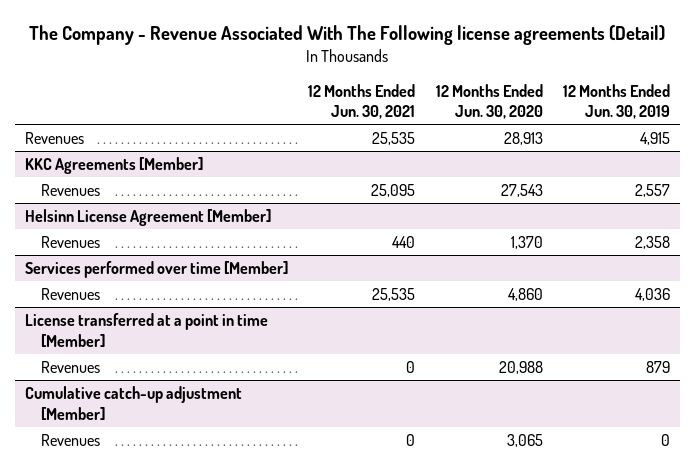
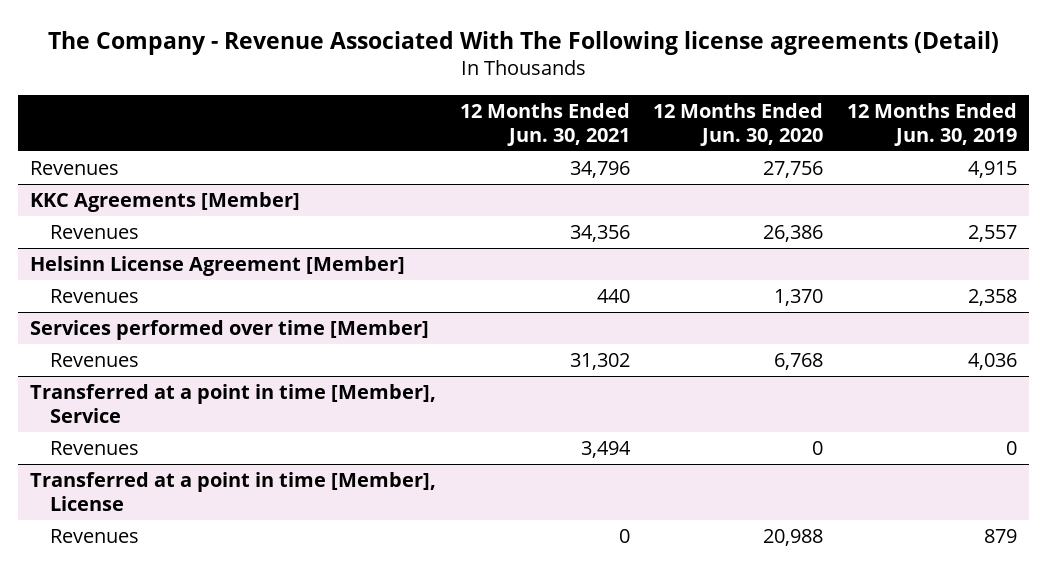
- Revenues | 25,535 | 28,913 | 4,915
+ Revenues | 34,796 | 27,756 | 4,915
@ KKC Agreements [Member]
- Revenues | 25,095 | 27,543 | 2,557
+ Revenues | 34,356 | 26,386 | 2,557
@ Services performed over time [Member]
- Revenues | 25,535 | 4,860 | 4,036
- License transferred at a point in time [Member]
@ Services performed over time [Member]
+ Revenues | 31,302 | 6,768 | 4,036
+ Transferred at a point in time [Member], Service
+ Revenues | 3,494 | 0 | 0
+ Transferred at a point in time [Member], License
- Cumulative catch-up adjustment [Member]
- Revenues | 0 | 3,065 | 0

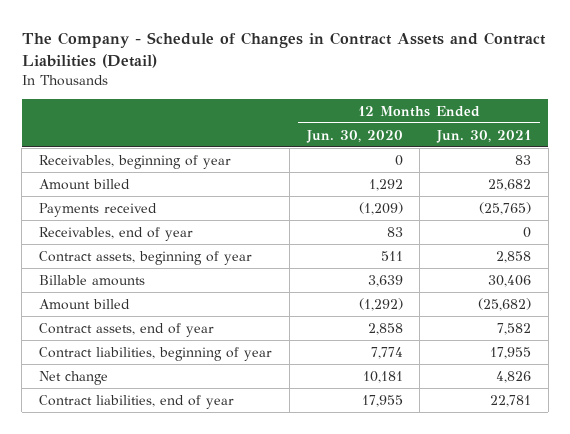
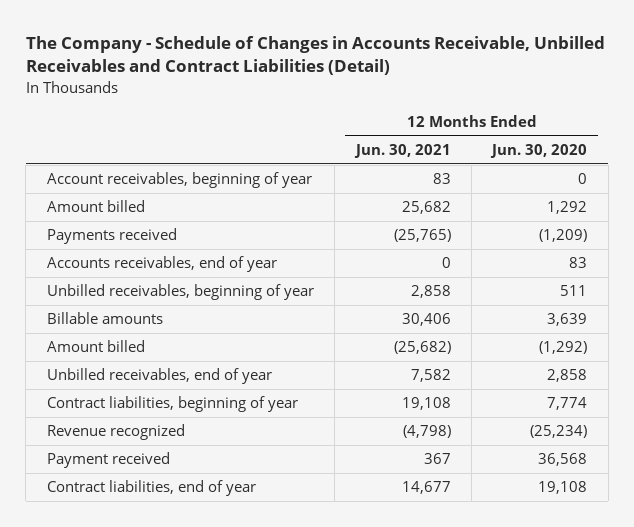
- The Company - Schedule of Changes in Contract Assets and Contract Liabilities (Detail)
+ The Company - Schedule of Changes in Accounts Receivable, Unbilled Receivables and Contract Liabilities (Detail)
- | 12 Months Ended Jun. 30, 2020 | 12 Months Ended Jun. 30, 2021
+ | 12 Months Ended Jun. 30, 2021 | 12 Months Ended Jun. 30, 2020
- Receivables, beginning of year | 0 | 83
+ Account receivables, beginning of year | 83 | 0
- Receivables, end of year | 83 | 0
- Contract assets, beginning of year | 511 | 2,858
+ Accounts receivables, end of year | 0 | 83
+ Unbilled receivables, beginning of year | 2,858 | 511
- Contract assets, end of year | 2,858 | 7,582
- Contract liabilities, beginning of year | 7,774 | 17,955
- Net change | 10,181 | 4,826
- Contract liabilities, end of year | 17,955 | 22,781
+ Unbilled receivables, end of year | 7,582 | 2,858
+ Contract liabilities, beginning of year | 19,108 | 7,774
+ Revenue recognized | (4,798) | (25,234)
+ Payment received | 367 | 36,568
+ Contract liabilities, end of year | 14,677 | 19,108

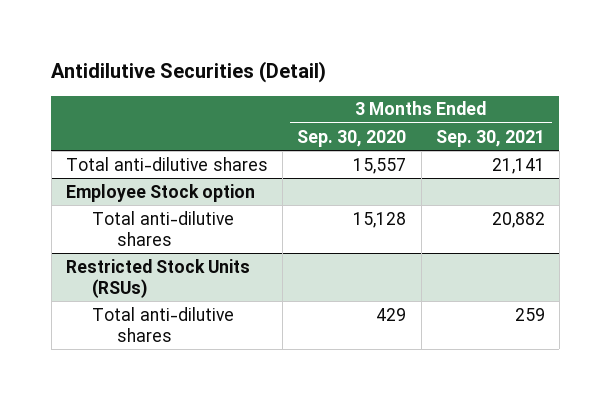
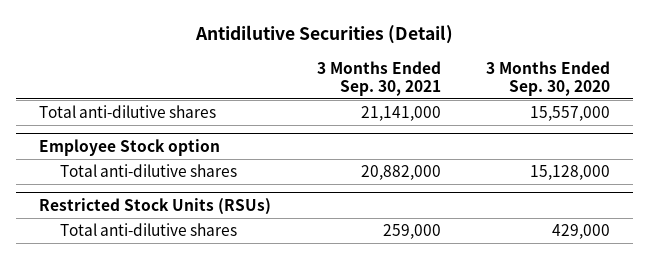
- | 3 Months Ended Sep. 30, 2020 | 3 Months Ended Sep. 30, 2021
+ | 3 Months Ended Sep. 30, 2021 | 3 Months Ended Sep. 30, 2020
- Total anti-dilutive shares | 15,557 | 21,141
+ Total anti-dilutive shares | 21,141,000 | 15,557,000
@ Employee Stock option
- Total anti-dilutive shares | 15,128 | 20,882
+ Total anti-dilutive shares | 20,882,000 | 15,128,000
@ Restricted Stock Units (RSUs)
- Total anti-dilutive shares | 429 | 259
+ Total anti-dilutive shares | 259,000 | 429,000

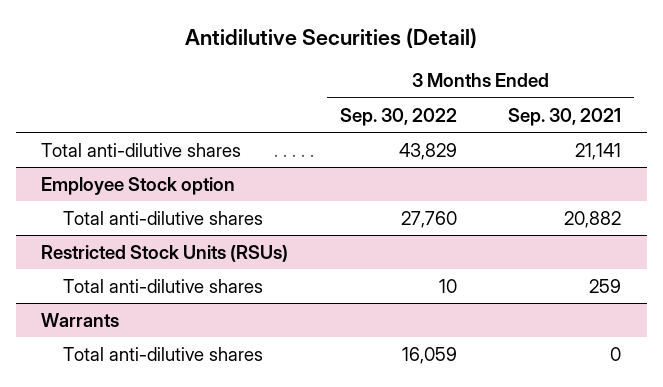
- | 3 Months Ended Sep. 30, 2021 | 3 Months Ended Sep. 30, 2020
+ | 3 Months Ended Sep. 30, 2022 | 3 Months Ended Sep. 30, 2021
- Total anti-dilutive shares | 21,141,000 | 15,557,000
+ Total anti-dilutive shares | 43,829 | 21,141
@ Employee Stock option
- Total anti-dilutive shares | 20,882,000 | 15,128,000
+ Total anti-dilutive shares | 27,760 | 20,882
@ Restricted Stock Units (RSUs)
- Total anti-dilutive shares | 259,000 | 429,000
+ Total anti-dilutive shares | 10 | 259
+ Warrants
+ Total anti-dilutive shares | 16,059 | 0

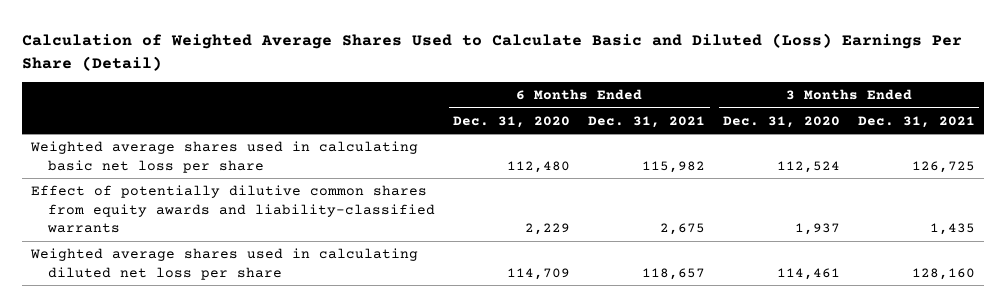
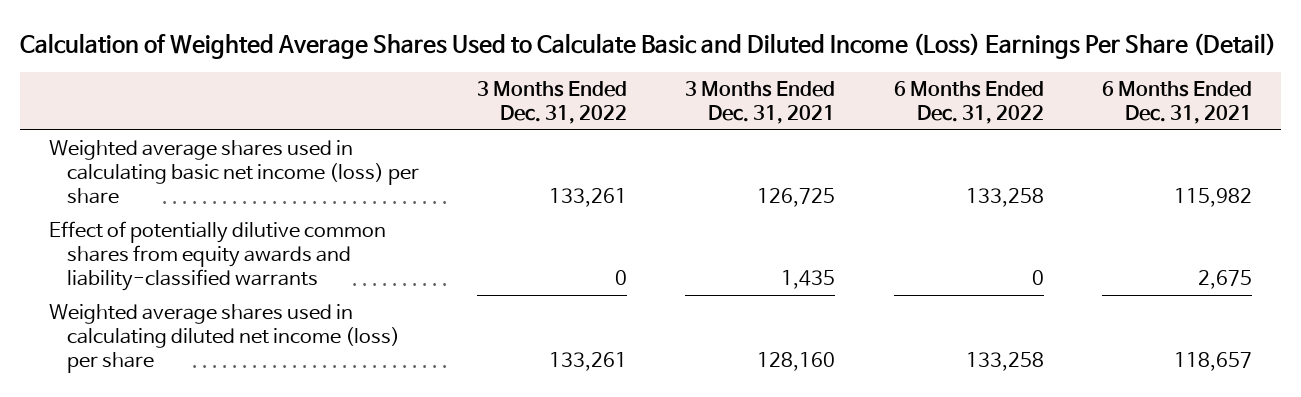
- Calculation of Weighted Average Shares Used to Calculate Basic and Diluted (Loss) Earnings Per Share (Detail)
+ Calculation of Weighted Average Shares Used to Calculate Basic and Diluted Income (Loss) Earnings Per Share (Detail)
- | 6 Months Ended Dec. 31, 2020 | 6 Months Ended Dec. 31, 2021 | 3 Months Ended Dec. 31, 2020 | 3 Months Ended Dec. 31, 2021
+ | 3 Months Ended Dec. 31, 2022 | 3 Months Ended Dec. 31, 2021 | 6 Months Ended Dec. 31, 2022 | 6 Months Ended Dec. 31, 2021
- Weighted average shares used in calculating basic net loss per share | 112,480 | 115,982 | 112,524 | 126,725
+ Weighted average shares used in calculating basic net income (loss) per share | 133,261 | 126,725 | 133,258 | 115,982
- Weighted average shares used in calculating diluted net loss per share | 114,709 | 118,657 | 114,461 | 128,160
+ Weighted average shares used in calculating diluted net income (loss) per share | 133,261 | 128,160 | 133,258 | 118,657

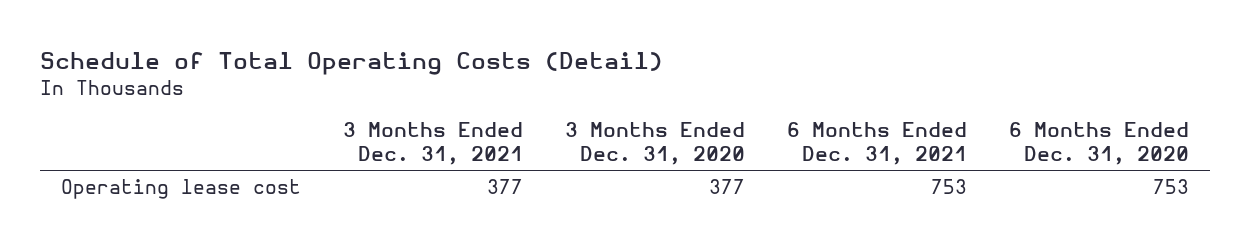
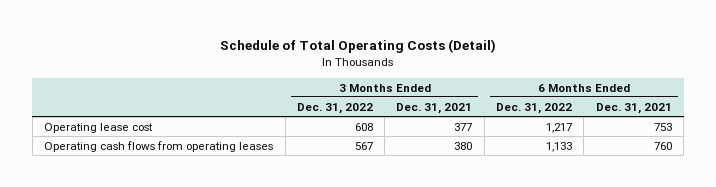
- | 3 Months Ended Dec. 31, 2021 | 3 Months Ended Dec. 31, 2020 | 6 Months Ended Dec. 31, 2021 | 6 Months Ended Dec. 31, 2020
+ | 3 Months Ended Dec. 31, 2022 | 3 Months Ended Dec. 31, 2021 | 6 Months Ended Dec. 31, 2022 | 6 Months Ended Dec. 31, 2021
+ Operating cash flows from operating leases | 567 | 380 | 1,133 | 760

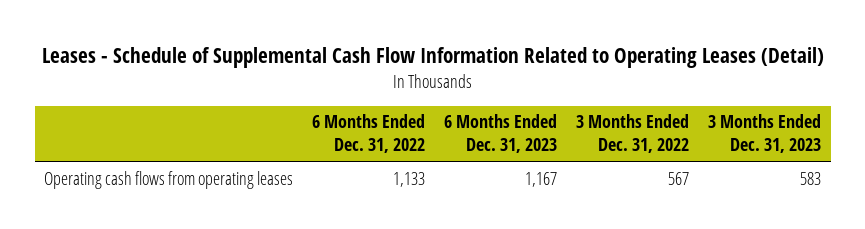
- Schedule of Total Operating Costs (Detail)
+ Leases - Schedule of Supplemental Cash Flow Information Related to Operating Leases (Detail)
- | 3 Months Ended Dec. 31, 2022 | 3 Months Ended Dec. 31, 2021 | 6 Months Ended Dec. 31, 2022 | 6 Months Ended Dec. 31, 2021
+ | 6 Months Ended Dec. 31, 2022 | 6 Months Ended Dec. 31, 2023 | 3 Months Ended Dec. 31, 2022 | 3 Months Ended Dec. 31, 2023
- Operating lease cost | 608 | 377 | 1,217 | 753

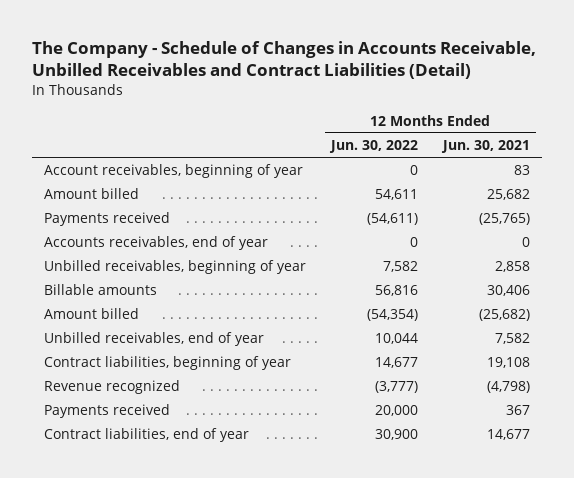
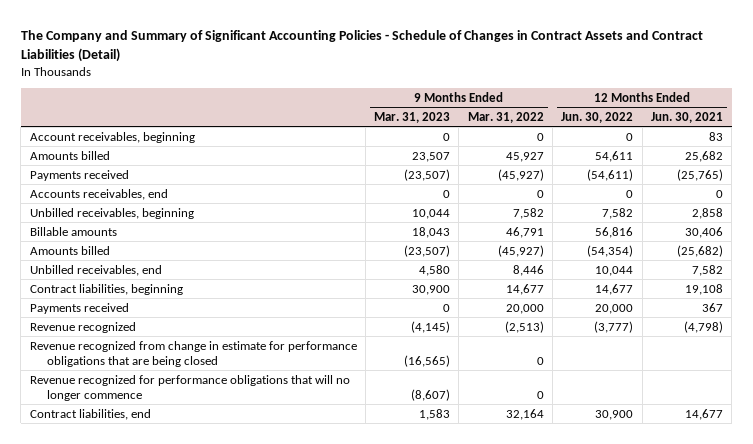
- The Company - Schedule of Changes in Accounts Receivable, Unbilled Receivables and Contract Liabilities (Detail)
+ The Company and Summary of Significant Accounting Policies - Schedule of Changes in Contract Assets and Contract Liabilities (Detail)
- | 12 Months Ended Jun. 30, 2022 | 12 Months Ended Jun. 30, 2021
+ | 9 Months Ended Mar. 31, 2023 | 9 Months Ended Mar. 31, 2022 | 12 Months Ended Jun. 30, 2022 | 12 Months Ended Jun. 30, 2021
- Account receivables, beginning of year | 0 | 83
- Amount billed | 54,611 | 25,682
+ Account receivables, beginning | 0 | 0 | 0 | 83
+ Amounts billed | 23,507 | 45,927 | 54,611 | 25,682
- Accounts receivables, end of year | 0 | 0
- Unbilled receivables, beginning of year | 7,582 | 2,858
+ Accounts receivables, end | 0 | 0 | 0 | 0
+ Unbilled receivables, beginning | 10,044 | 7,582 | 7,582 | 2,858
- Amount billed | (54,354) | (25,682)
- Unbilled receivables, end of year | 10,044 | 7,582
- Contract liabilities, beginning of year | 14,677 | 19,108
+ Amounts billed | (23,507) | (45,927) | (54,354) | (25,682)
+ Unbilled receivables, end | 4,580 | 8,446 | 10,044 | 7,582
+ Contract liabilities, beginning | 30,900 | 14,677 | 14,677 | 19,108
- Contract liabilities, end of year | 30,900 | 14,677
moved down: Revenue recognized | (4,145) | (2,513) | (3,777) | (4,798)
+ Revenue recognized from change in estimate for performance obligations that are being closed | (16,565) | 0 | |
+ Revenue recognized for performance obligations that will no longer commence | (8,607) | 0 | |
+ Contract liabilities, end | 1,583 | 32,164 | 30,900 | 14,677

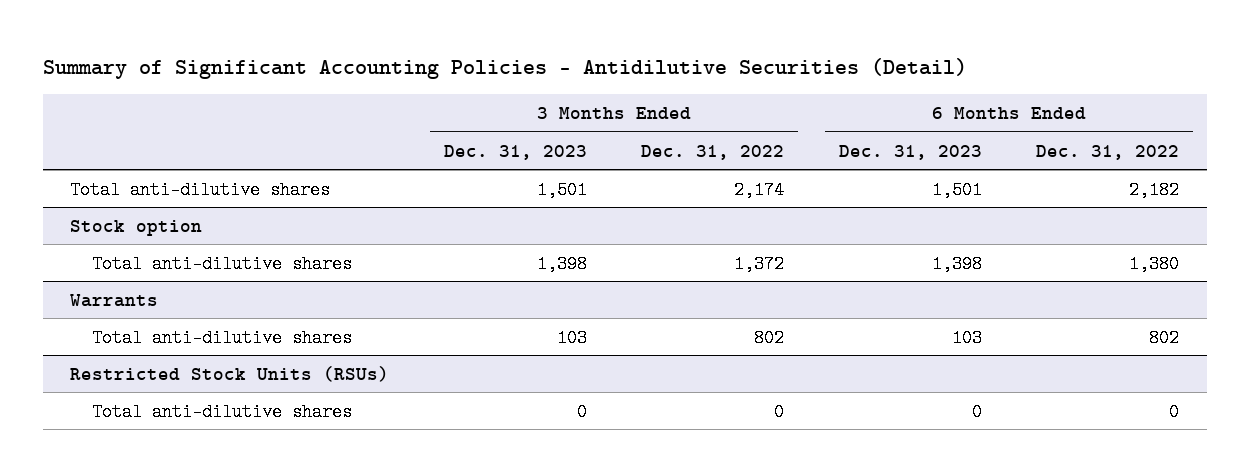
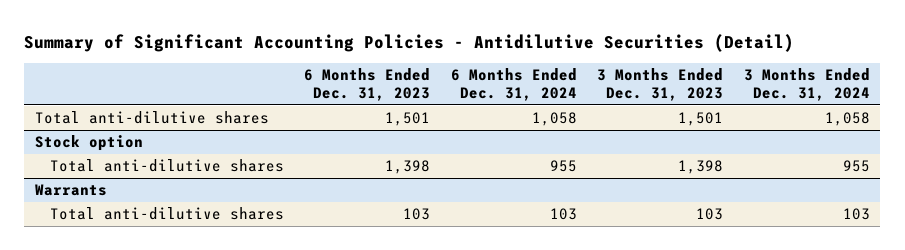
- | 3 Months Ended Dec. 31, 2023 | 3 Months Ended Dec. 31, 2022 | 6 Months Ended Dec. 31, 2023 | 6 Months Ended Dec. 31, 2022
+ | 6 Months Ended Dec. 31, 2023 | 6 Months Ended Dec. 31, 2024 | 3 Months Ended Dec. 31, 2023 | 3 Months Ended Dec. 31, 2024
- Restricted Stock Units (RSUs)
- Total anti-dilutive shares | 0 | 0 | 0 | 0

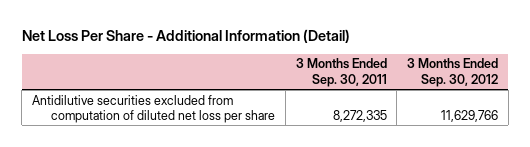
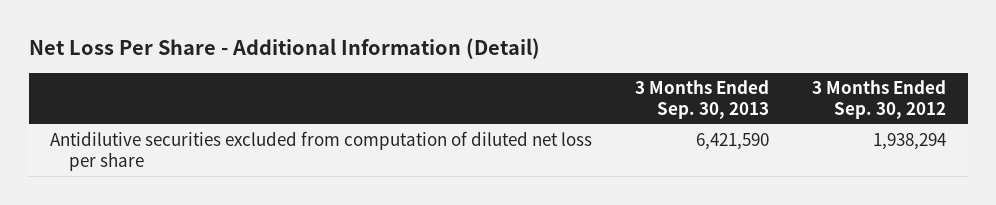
- | 3 Months Ended Sep. 30, 2011 | 3 Months Ended Sep. 30, 2012
+ | 3 Months Ended Sep. 30, 2013 | 3 Months Ended Sep. 30, 2012
- Antidilutive securities excluded from computation of diluted net loss per share | 8,272,335 | 11,629,766
+ Antidilutive securities excluded from computation of diluted net loss per share | 6,421,590 | 1,938,294

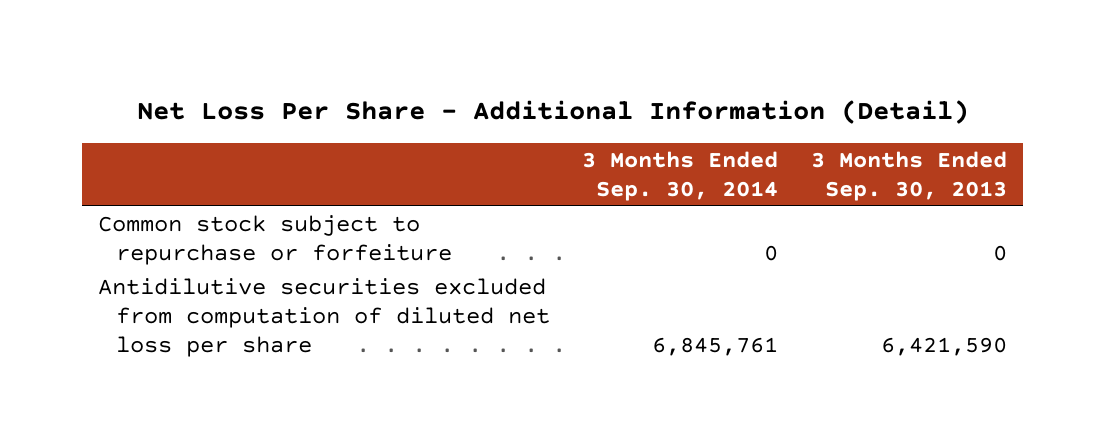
- | 3 Months Ended Sep. 30, 2013 | 3 Months Ended Sep. 30, 2012
+ | 3 Months Ended Sep. 30, 2014 | 3 Months Ended Sep. 30, 2013
+ Common stock subject to repurchase or forfeiture | 0 | 0

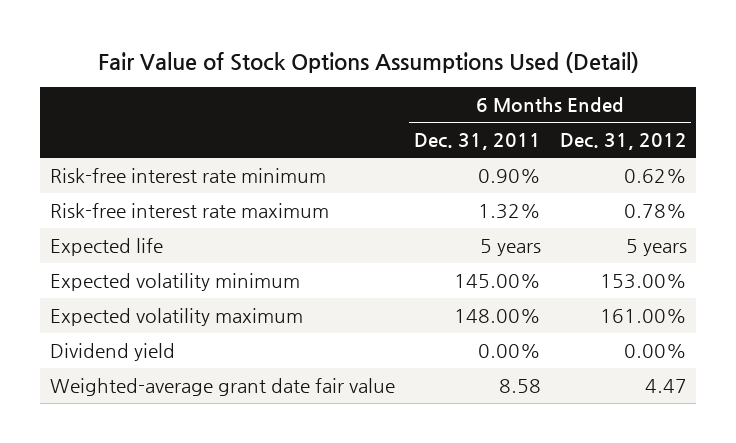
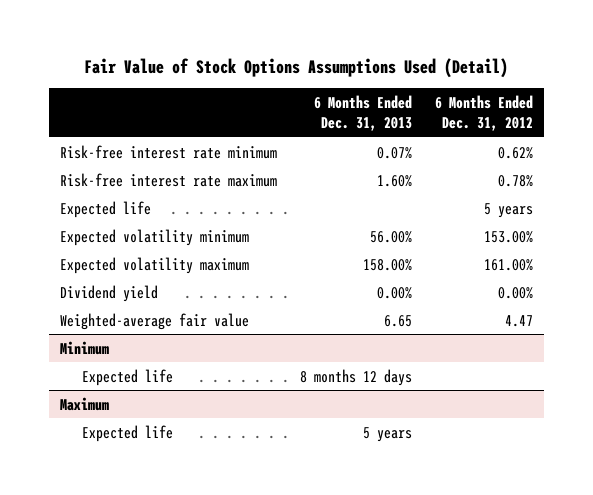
- | 6 Months Ended Dec. 31, 2011 | 6 Months Ended Dec. 31, 2012
+ | 6 Months Ended Dec. 31, 2013 | 6 Months Ended Dec. 31, 2012
- Weighted-average grant date fair value | 8.58 | 4.47
+ Weighted-average fair value | 6.65 | 4.47
+ Minimum
+ Expected life | 8 months 12 days |
+ Maximum
+ Expected life | 5 years |

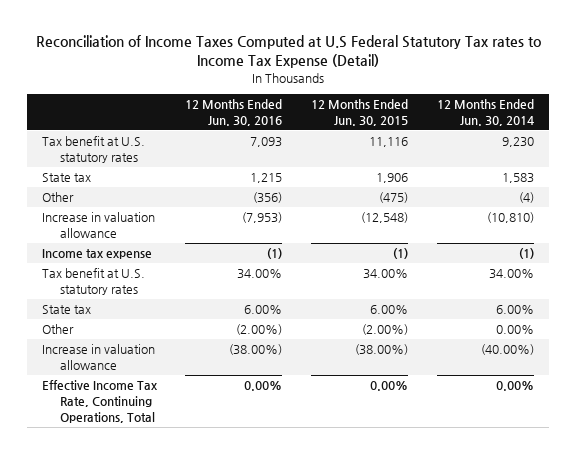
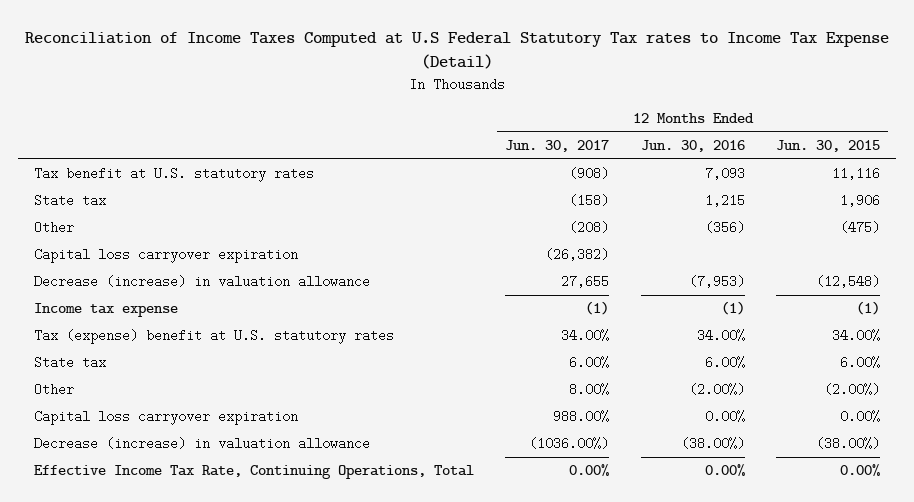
- | 12 Months Ended Jun. 30, 2016 | 12 Months Ended Jun. 30, 2015 | 12 Months Ended Jun. 30, 2014
+ | 12 Months Ended Jun. 30, 2017 | 12 Months Ended Jun. 30, 2016 | 12 Months Ended Jun. 30, 2015
- Increase in valuation allowance | (7,953) | (12,548) | (10,810)
+ Capital loss carryover expiration | (26,382) | |
+ Decrease (increase) in valuation allowance | 27,655 | (7,953) | (12,548)
- Tax benefit at U.S. statutory rates | 34.00% | 34.00% | 34.00%
+ Tax (expense) benefit at U.S. statutory rates | 34.00% | 34.00% | 34.00%
- Increase in valuation allowance | (38.00%) | (38.00%) | (40.00%)
+ Capital loss carryover expiration | 988.00% | 0.00% | 0.00%
+ Decrease (increase) in valuation allowance | (1036.00%) | (38.00%) | (38.00%)

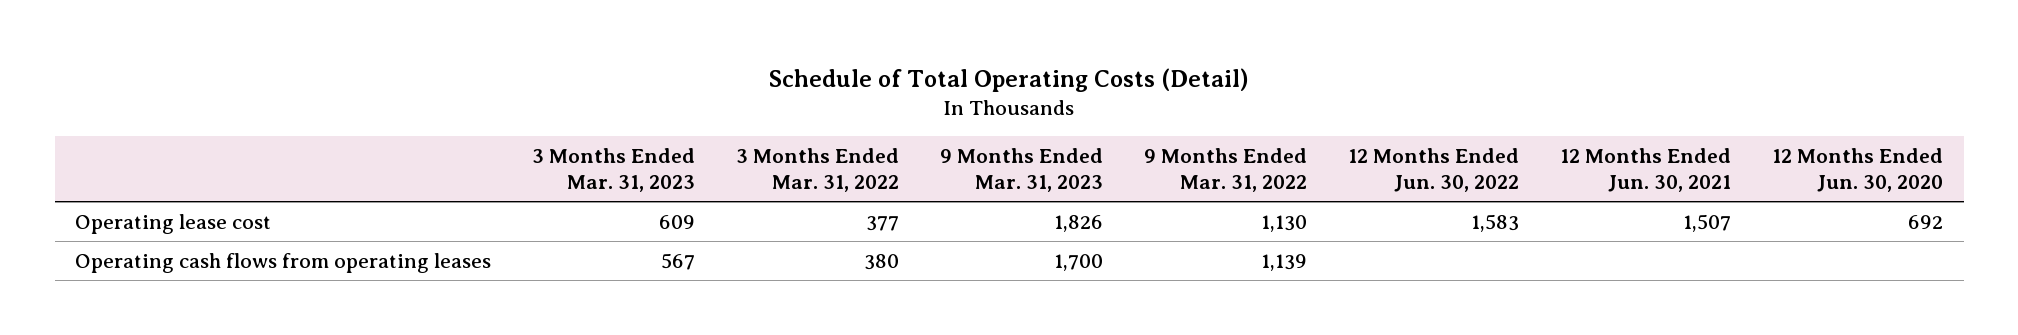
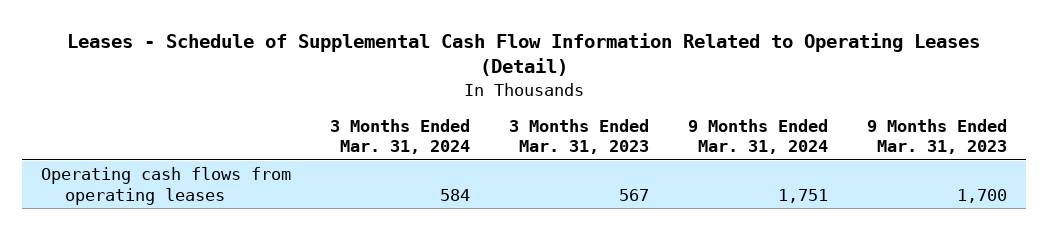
- Schedule of Total Operating Costs (Detail)
+ Leases - Schedule of Supplemental Cash Flow Information Related to Operating Leases (Detail)
- | 3 Months Ended Mar. 31, 2023 | 3 Months Ended Mar. 31, 2022 | 9 Months Ended Mar. 31, 2023 | 9 Months Ended Mar. 31, 2022 | 12 Months Ended Jun. 30, 2022 | 12 Months Ended Jun. 30, 2021 | 12 Months Ended Jun. 30, 2020
+ | 3 Months Ended Mar. 31, 2024 | 3 Months Ended Mar. 31, 2023 | 9 Months Ended Mar. 31, 2024 | 9 Months Ended Mar. 31, 2023
- Operating lease cost | 609 | 377 | 1,826 | 1,130 | 1,583 | 1,507 | 692

